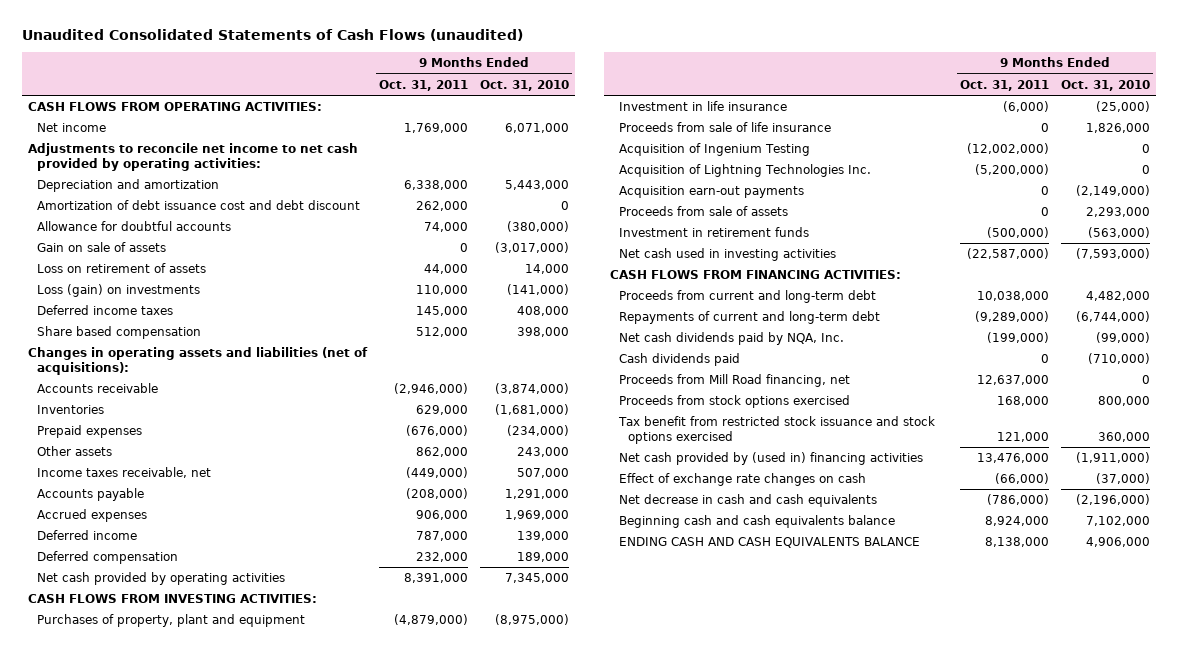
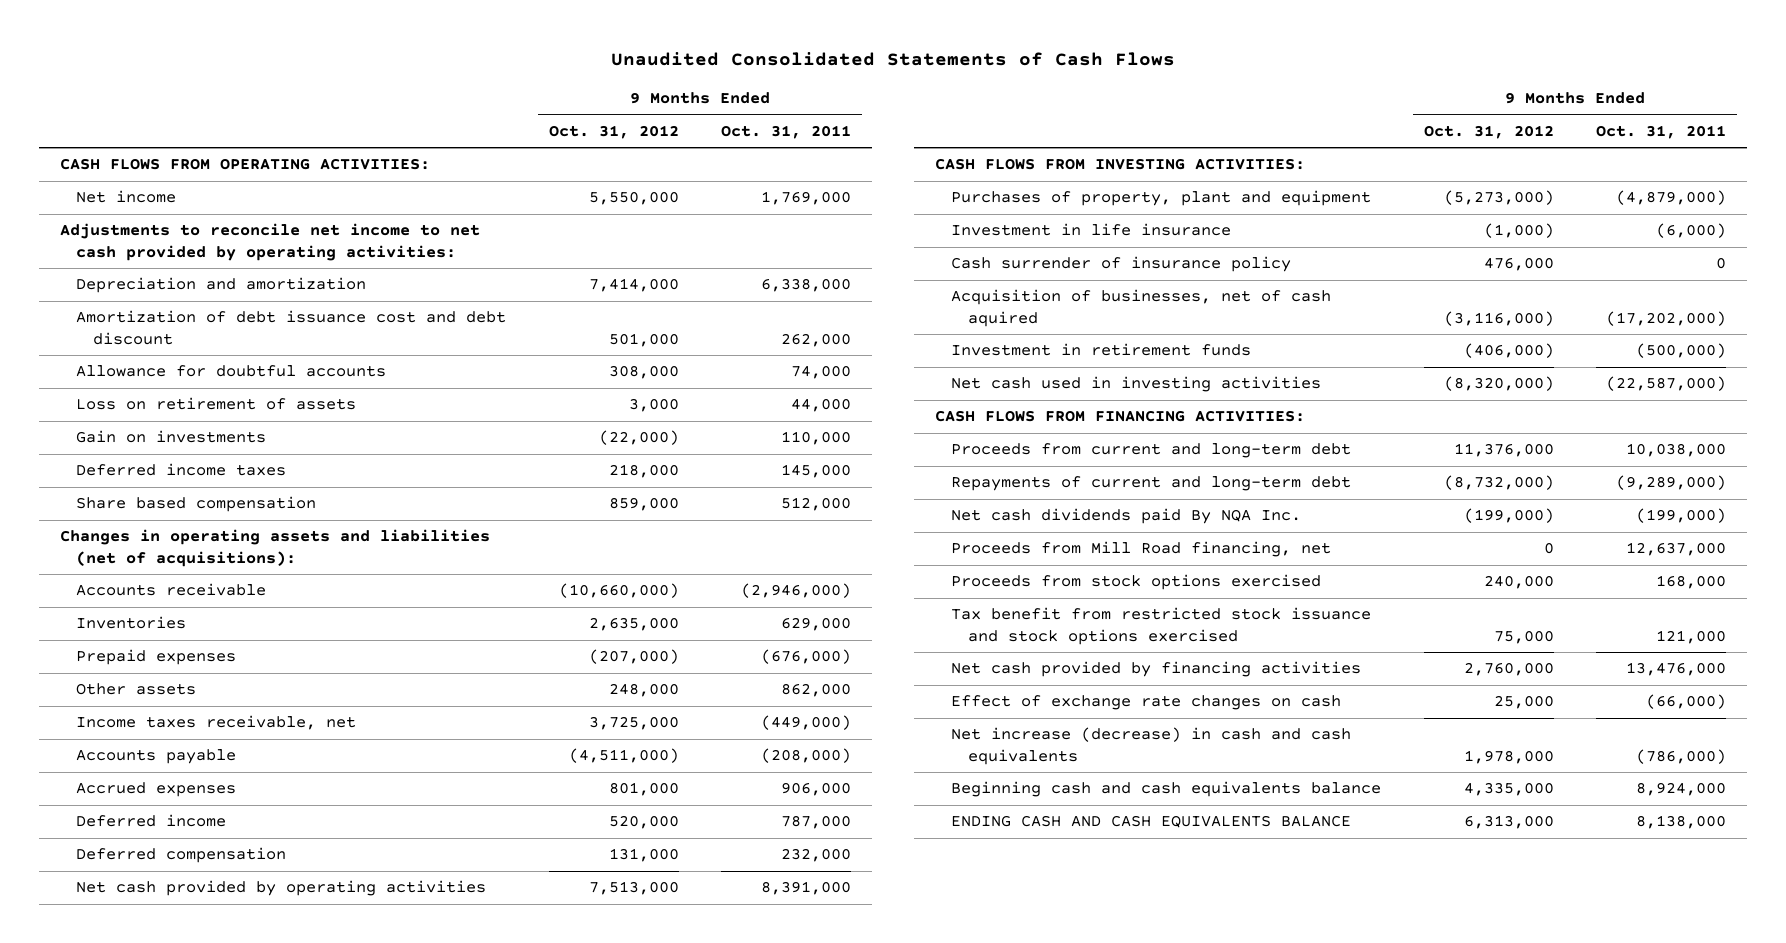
- Unaudited Consolidated Statements of Cash Flows (unaudited)
+ Unaudited Consolidated Statements of Cash Flows
- | 9 Months Ended Oct. 31, 2011 | 9 Months Ended Oct. 31, 2010
+ | 9 Months Ended Oct. 31, 2012 | 9 Months Ended Oct. 31, 2011
- Gain on sale of assets | 0 | (3,017,000)
- Loss (gain) on investments | 110,000 | (141,000)
+ Gain on investments | (22,000) | 110,000
- Proceeds from sale of life insurance | 0 | 1,826,000
- Acquisition of Ingenium Testing | (12,002,000) | 0
- Acquisition of Lightning Technologies Inc. | (5,200,000) | 0
- Acquisition earn-out payments | 0 | (2,149,000)
- Proceeds from sale of assets | 0 | 2,293,000
+ Cash surrender of insurance policy | 476,000 | 0
+ Acquisition of businesses, net of cash aquired | (3,116,000) | (17,202,000)
- Net cash dividends paid by NQA, Inc. | (199,000) | (99,000)
- Cash dividends paid | 0 | (710,000)
+ Net cash dividends paid By NQA Inc. | (199,000) | (199,000)
- Net cash provided by (used in) financing activities | 13,476,000 | (1,911,000)
+ Net cash provided by financing activities | 2,760,000 | 13,476,000
- Net decrease in cash and cash equivalents | (786,000) | (2,196,000)
+ Net increase (decrease) in cash and cash equivalents | 1,978,000 | (786,000)

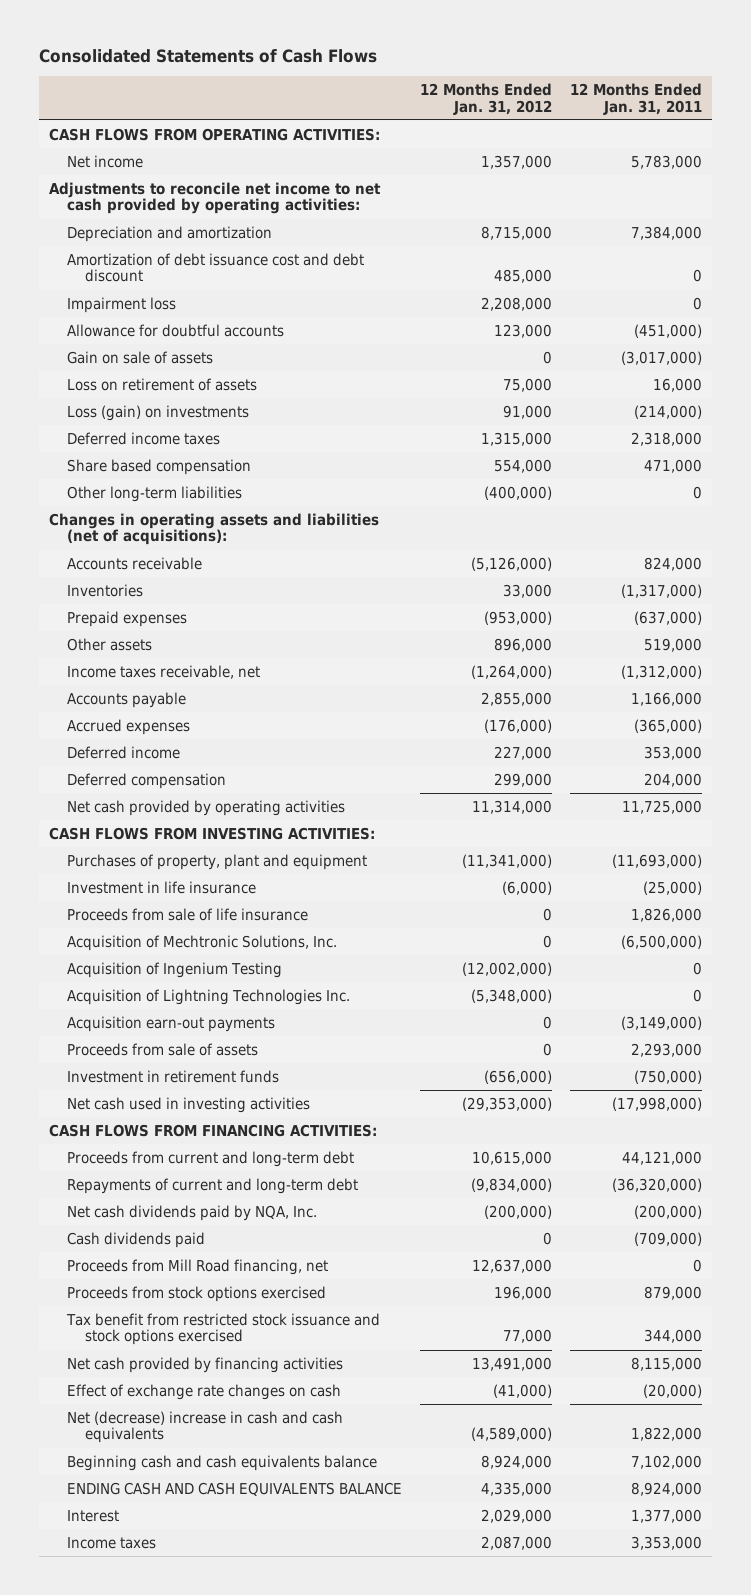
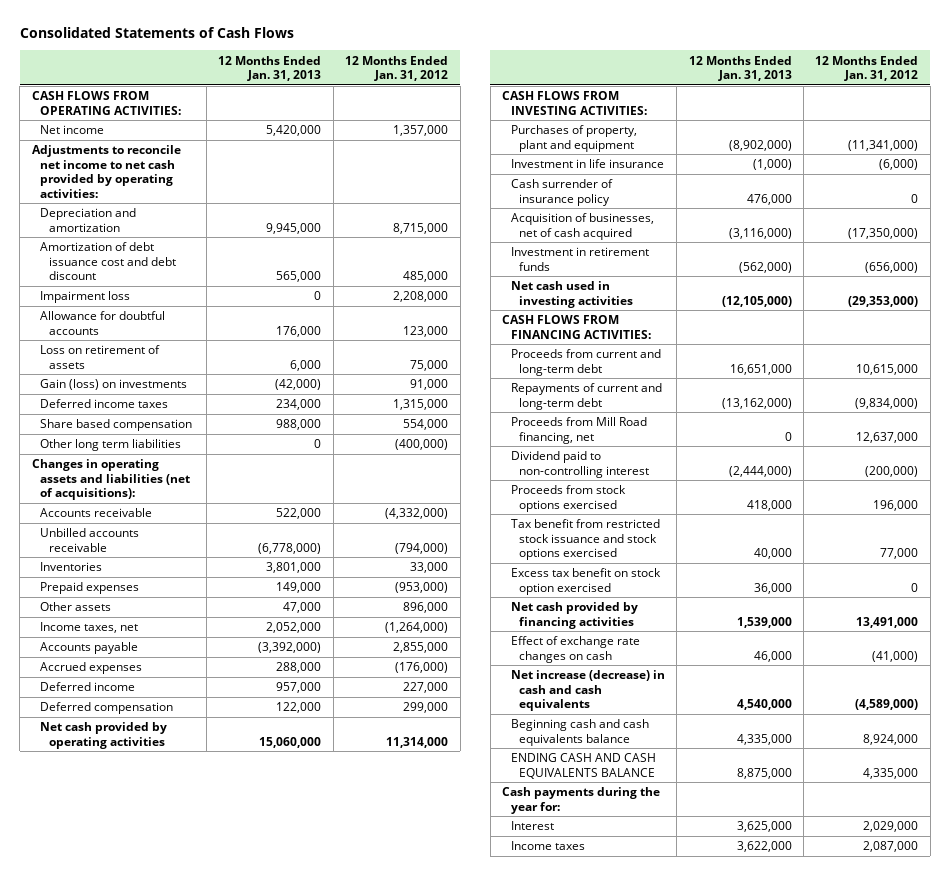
- | 12 Months Ended Jan. 31, 2012 | 12 Months Ended Jan. 31, 2011
+ | 12 Months Ended Jan. 31, 2013 | 12 Months Ended Jan. 31, 2012
- Gain on sale of assets | 0 | (3,017,000)
- Loss (gain) on investments | 91,000 | (214,000)
+ Gain (loss) on investments | (42,000) | 91,000
- Other long-term liabilities | (400,000) | 0
+ Other long term liabilities | 0 | (400,000)
- Accounts receivable | (5,126,000) | 824,000
+ Accounts receivable | 522,000 | (4,332,000)
+ Unbilled accounts receivable | (6,778,000) | (794,000)
- Income taxes receivable, net | (1,264,000) | (1,312,000)
+ Income taxes, net | 2,052,000 | (1,264,000)
- Proceeds from sale of life insurance | 0 | 1,826,000
- Acquisition of Mechtronic Solutions, Inc. | 0 | (6,500,000)
- Acquisition of Ingenium Testing | (12,002,000) | 0
- Acquisition of Lightning Technologies Inc. | (5,348,000) | 0
- Acquisition earn-out payments | 0 | (3,149,000)
- Proceeds from sale of assets | 0 | 2,293,000
+ Cash surrender of insurance policy | 476,000 | 0
+ Acquisition of businesses, net of cash acquired | (3,116,000) | (17,350,000)
- Net cash dividends paid by NQA, Inc. | (200,000) | (200,000)
- Cash dividends paid | 0 | (709,000)
+ Dividend paid to non-controlling interest | (2,444,000) | (200,000)
+ Excess tax benefit on stock option exercised | 36,000 | 0
- Net (decrease) increase in cash and cash equivalents | (4,589,000) | 1,822,000
+ Net increase (decrease) in cash and cash equivalents | 4,540,000 | (4,589,000)
+ Cash payments during the year for:

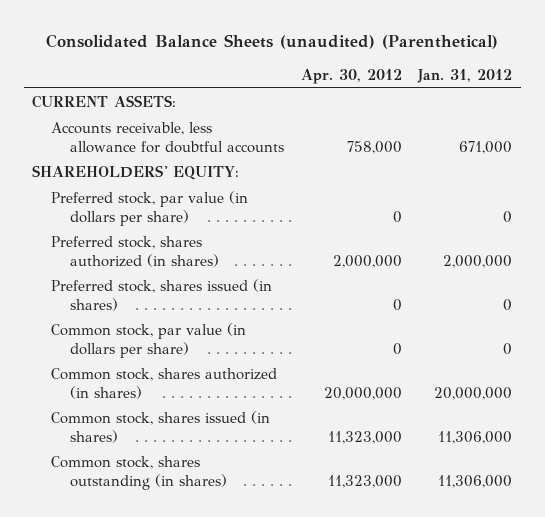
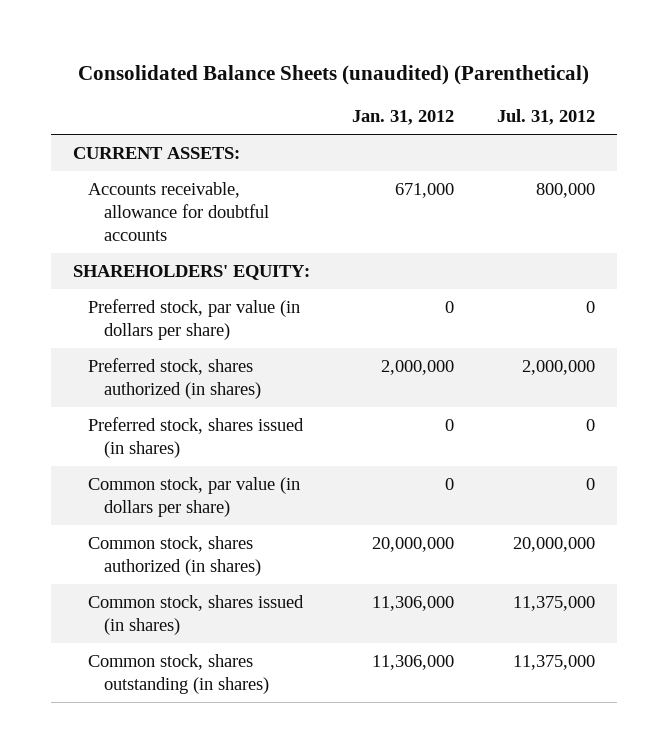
- | Apr. 30, 2012 | Jan. 31, 2012
+ | Jan. 31, 2012 | Jul. 31, 2012
- Accounts receivable, less allowance for doubtful accounts | 758,000 | 671,000
+ Accounts receivable, allowance for doubtful accounts | 671,000 | 800,000

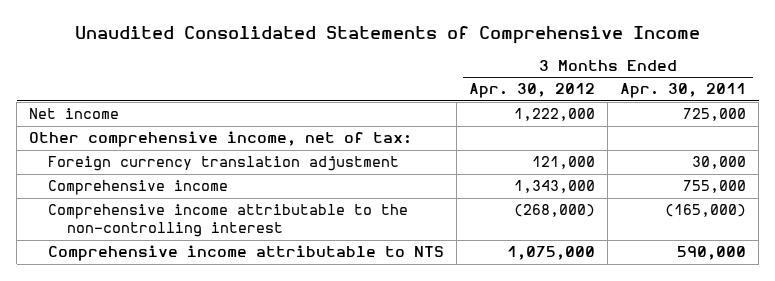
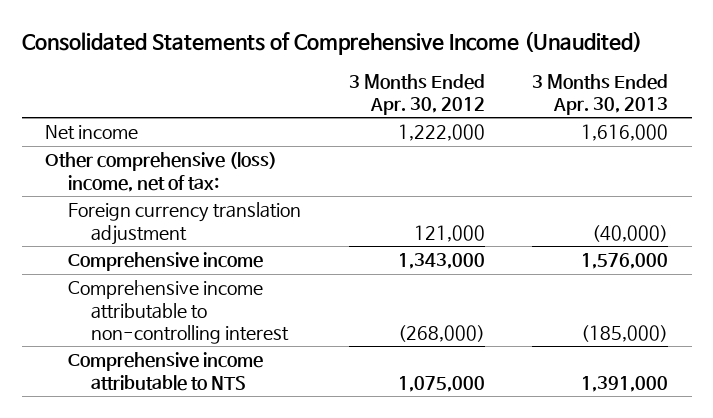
- Unaudited Consolidated Statements of Comprehensive Income
+ Consolidated Statements of Comprehensive Income (Unaudited)
- | 3 Months Ended Apr. 30, 2012 | 3 Months Ended Apr. 30, 2011
+ | 3 Months Ended Apr. 30, 2012 | 3 Months Ended Apr. 30, 2013
- Other comprehensive income, net of tax:
+ Other comprehensive (loss) income, net of tax:
- Comprehensive income attributable to the non-controlling interest | (268,000) | (165,000)
+ Comprehensive income attributable to non-controlling interest | (268,000) | (185,000)

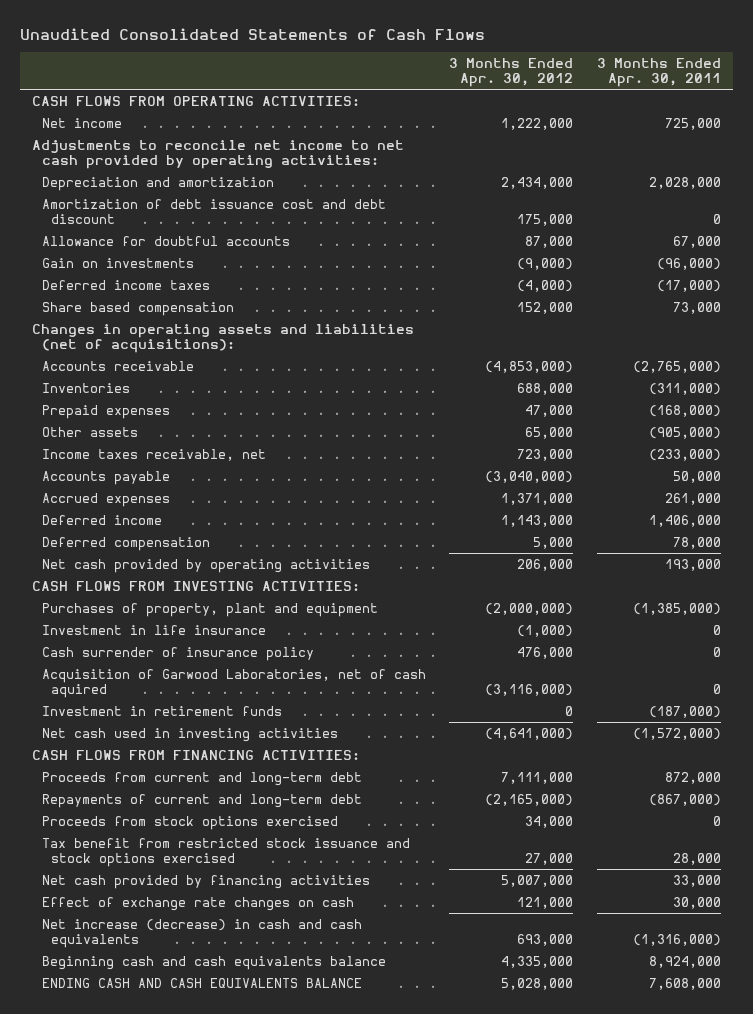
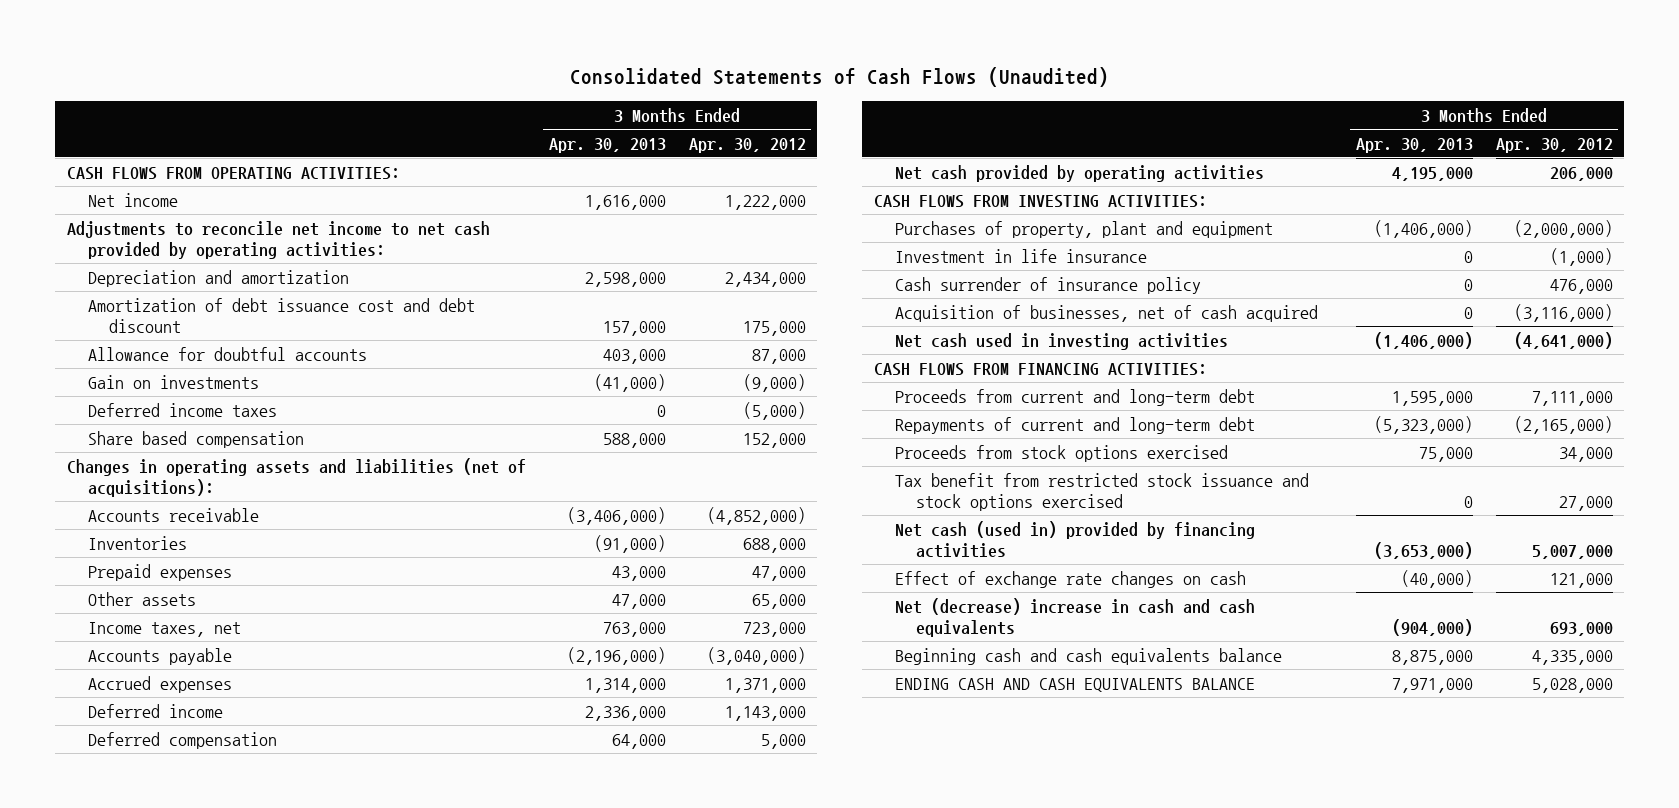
- Unaudited Consolidated Statements of Cash Flows
+ Consolidated Statements of Cash Flows (Unaudited)
- | 3 Months Ended Apr. 30, 2012 | 3 Months Ended Apr. 30, 2011
+ | 3 Months Ended Apr. 30, 2013 | 3 Months Ended Apr. 30, 2012
- Deferred income taxes | (4,000) | (17,000)
+ Deferred income taxes | 0 | (5,000)
- Accounts receivable | (4,853,000) | (2,765,000)
+ Accounts receivable | (3,406,000) | (4,852,000)
- Income taxes receivable, net | 723,000 | (233,000)
+ Income taxes, net | 763,000 | 723,000
- Acquisition of Garwood Laboratories, net of cash aquired | (3,116,000) | 0
- Investment in retirement funds | 0 | (187,000)
+ Acquisition of businesses, net of cash acquired | 0 | (3,116,000)
- Net cash provided by financing activities | 5,007,000 | 33,000
+ Net cash (used in) provided by financing activities | (3,653,000) | 5,007,000
- Net increase (decrease) in cash and cash equivalents | 693,000 | (1,316,000)
+ Net (decrease) increase in cash and cash equivalents | (904,000) | 693,000

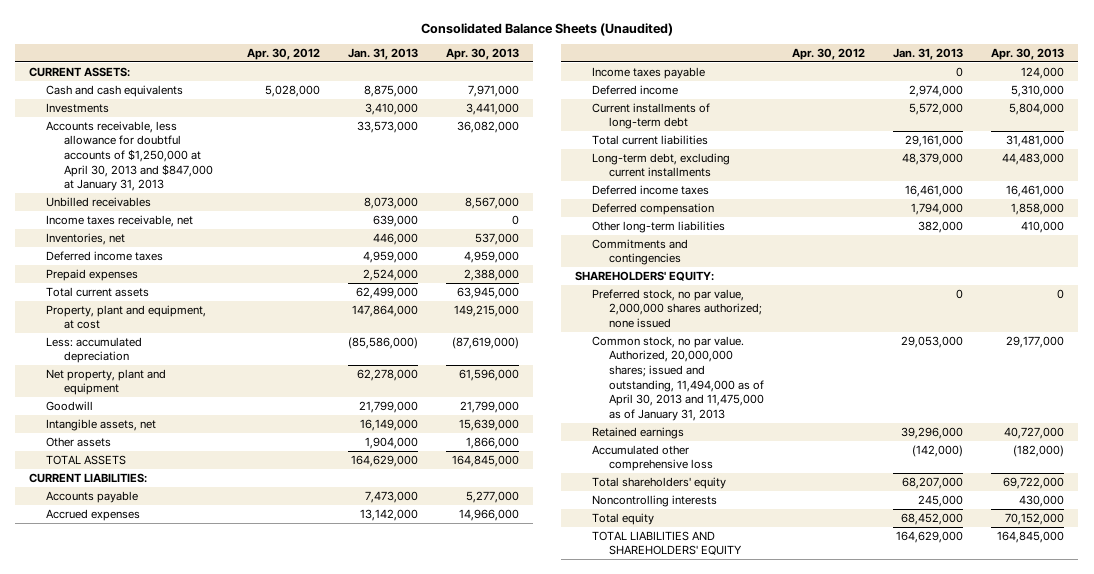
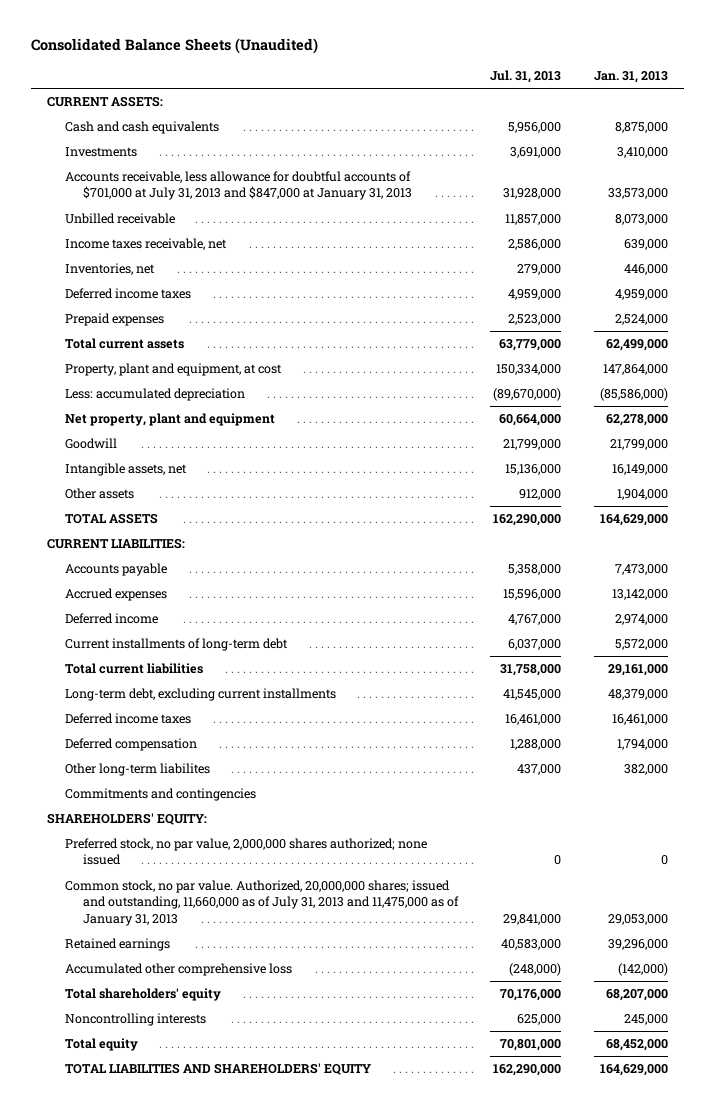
- | Apr. 30, 2012 | Jan. 31, 2013 | Apr. 30, 2013
+ | Jul. 31, 2013 | Jan. 31, 2013
- Accounts receivable, less allowance for doubtful accounts of $1,250,000 at April 30, 2013 and $847,000 at January 31, 2013 | | 33,573,000 | 36,082,000
- Unbilled receivables | | 8,073,000 | 8,567,000
+ Accounts receivable, less allowance for doubtful accounts of $701,000 at July 31, 2013 and $847,000 at January 31, 2013 | 31,928,000 | 33,573,000
+ Unbilled receivable | 11,857,000 | 8,073,000
- Income taxes payable | | 0 | 124,000
- Other long-term liabilities | | 382,000 | 410,000
+ Other long-term liabilites | 437,000 | 382,000
- Common stock, no par value. Authorized, 20,000,000 shares; issued and outstanding, 11,494,000 as of April 30, 2013 and 11,475,000 as of January 31, 2013 | | 29,053,000 | 29,177,000
+ Common stock, no par value. Authorized, 20,000,000 shares; issued and outstanding, 11,660,000 as of July 31, 2013 and 11,475,000 as of January 31, 2013 | 29,841,000 | 29,053,000

